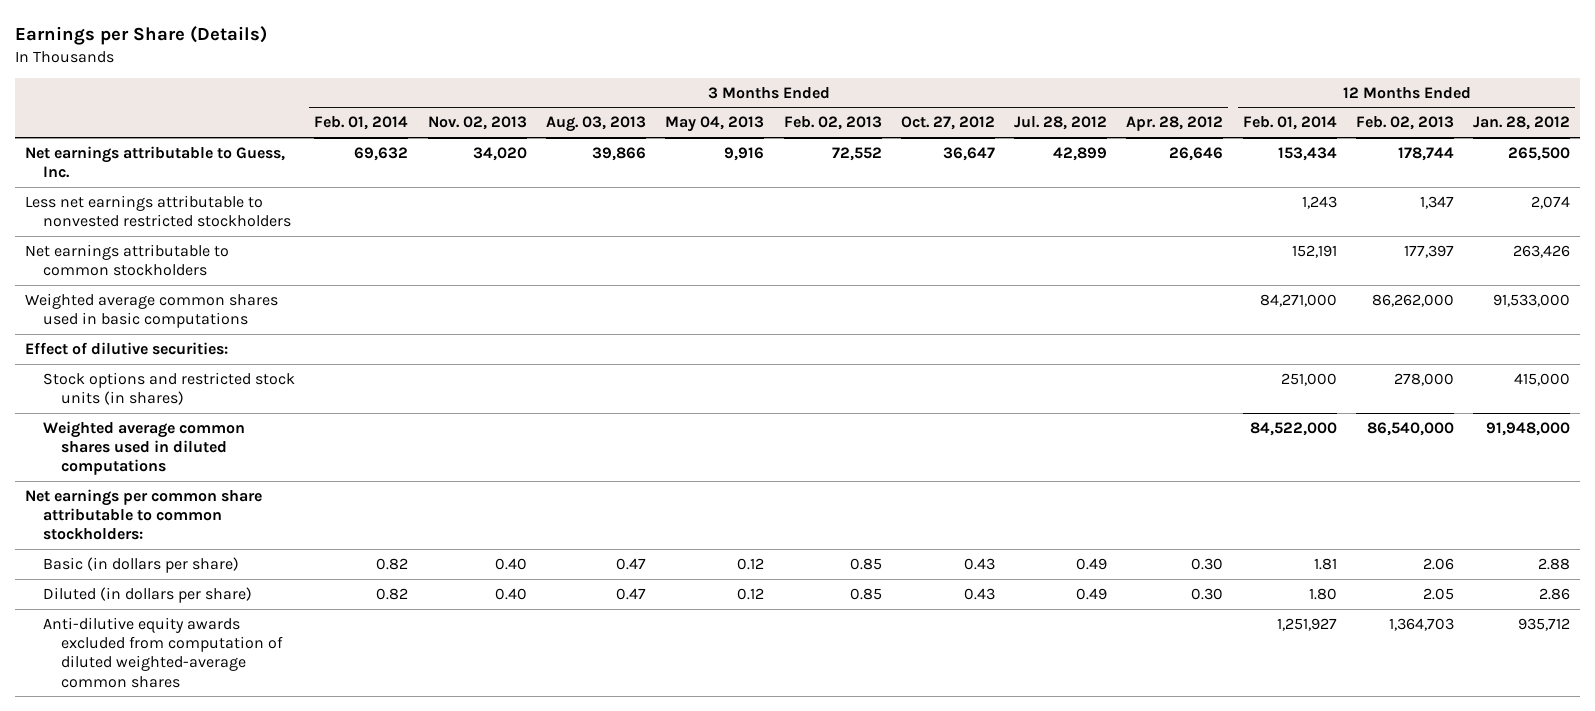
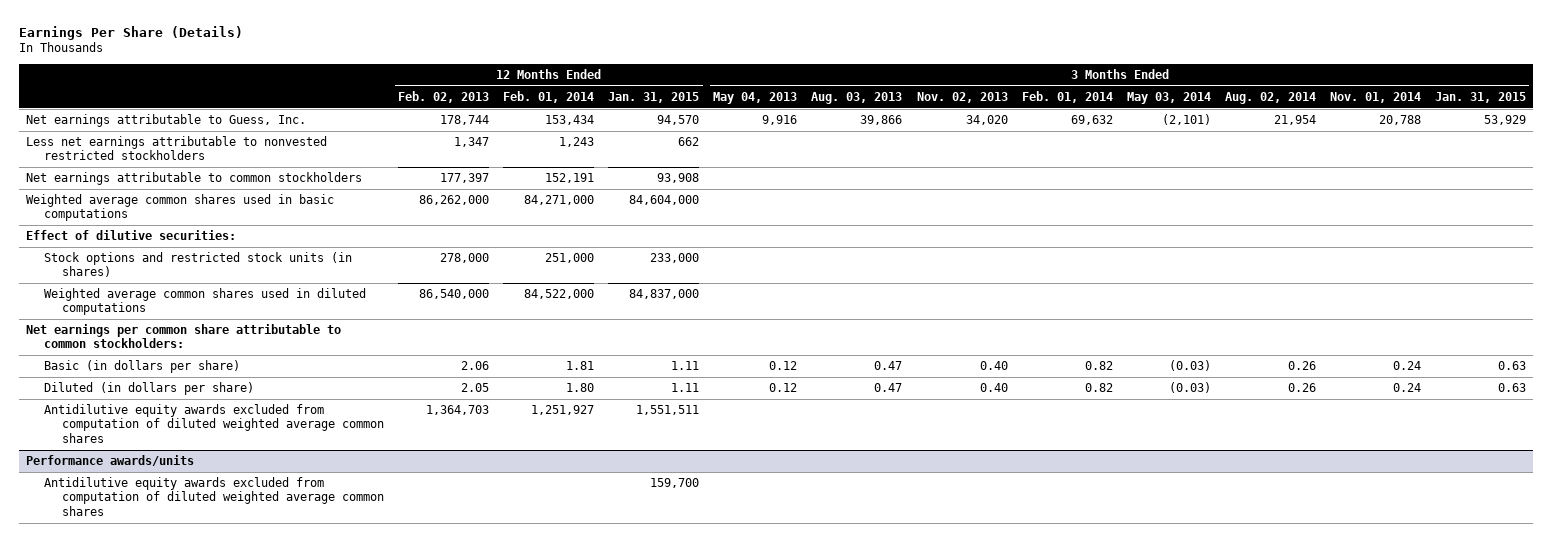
- Earnings per Share (Details)
+ Earnings Per Share (Details)
- | 3 Months Ended Feb. 01, 2014 | 3 Months Ended Nov. 02, 2013 | 3 Months Ended Aug. 03, 2013 | 3 Months Ended May 04, 2013 | 3 Months Ended Feb. 02, 2013 | 3 Months Ended Oct. 27, 2012 | 3 Months Ended Jul. 28, 2012 | 3 Months Ended Apr. 28, 2012 | 12 Months Ended Feb. 01, 2014 | 12 Months Ended Feb. 02, 2013 | 12 Months Ended Jan. 28, 2012
+ | 12 Months Ended Feb. 02, 2013 | 12 Months Ended Feb. 01, 2014 | 12 Months Ended Jan. 31, 2015 | 3 Months Ended May 04, 2013 | 3 Months Ended Aug. 03, 2013 | 3 Months Ended Nov. 02, 2013 | 3 Months Ended Feb. 01, 2014 | 3 Months Ended May 03, 2014 | 3 Months Ended Aug. 02, 2014 | 3 Months Ended Nov. 01, 2014 | 3 Months Ended Jan. 31, 2015
- Anti-dilutive equity awards excluded from computation of diluted weighted-average common shares | | | | | | | | | 1,251,927 | 1,364,703 | 935,712
+ Antidilutive equity awards excluded from computation of diluted weighted average common shares | 1,364,703 | 1,251,927 | 1,551,511 | | | | | | | |
+ Performance awards/units
+ Antidilutive equity awards excluded from computation of diluted weighted average common shares | | | 159,700 | | | | | | | |

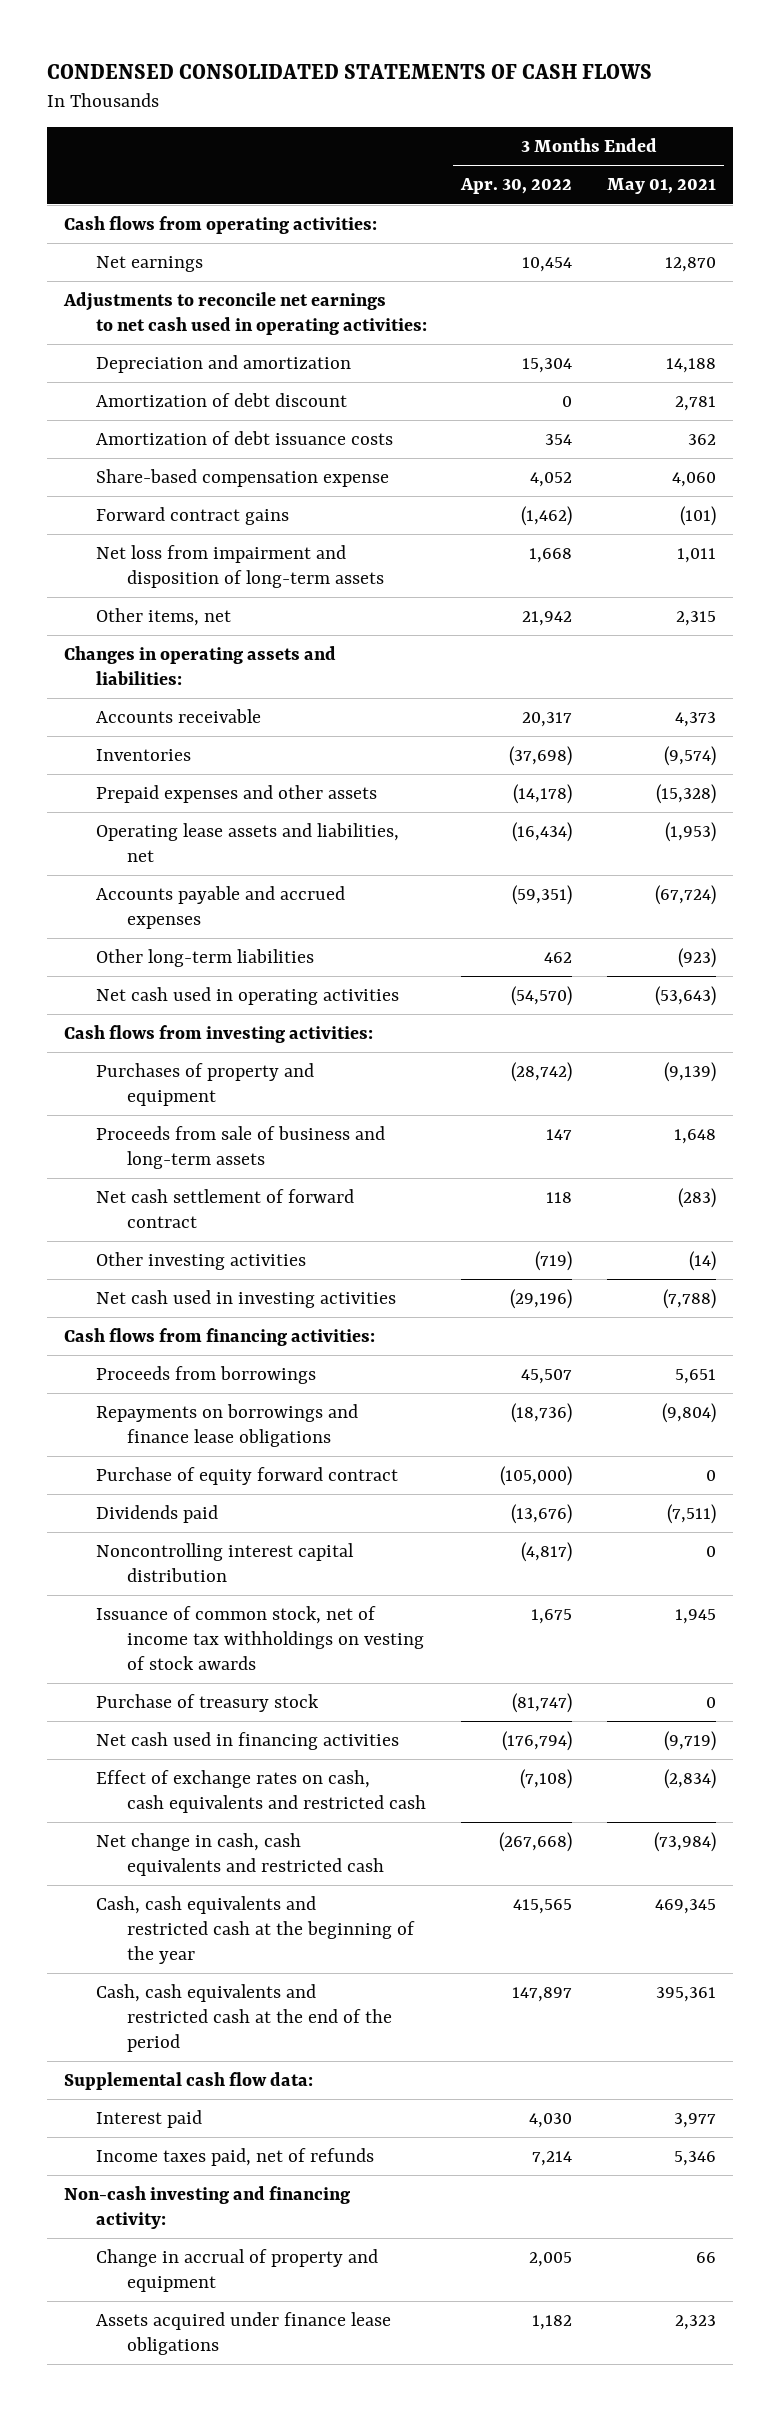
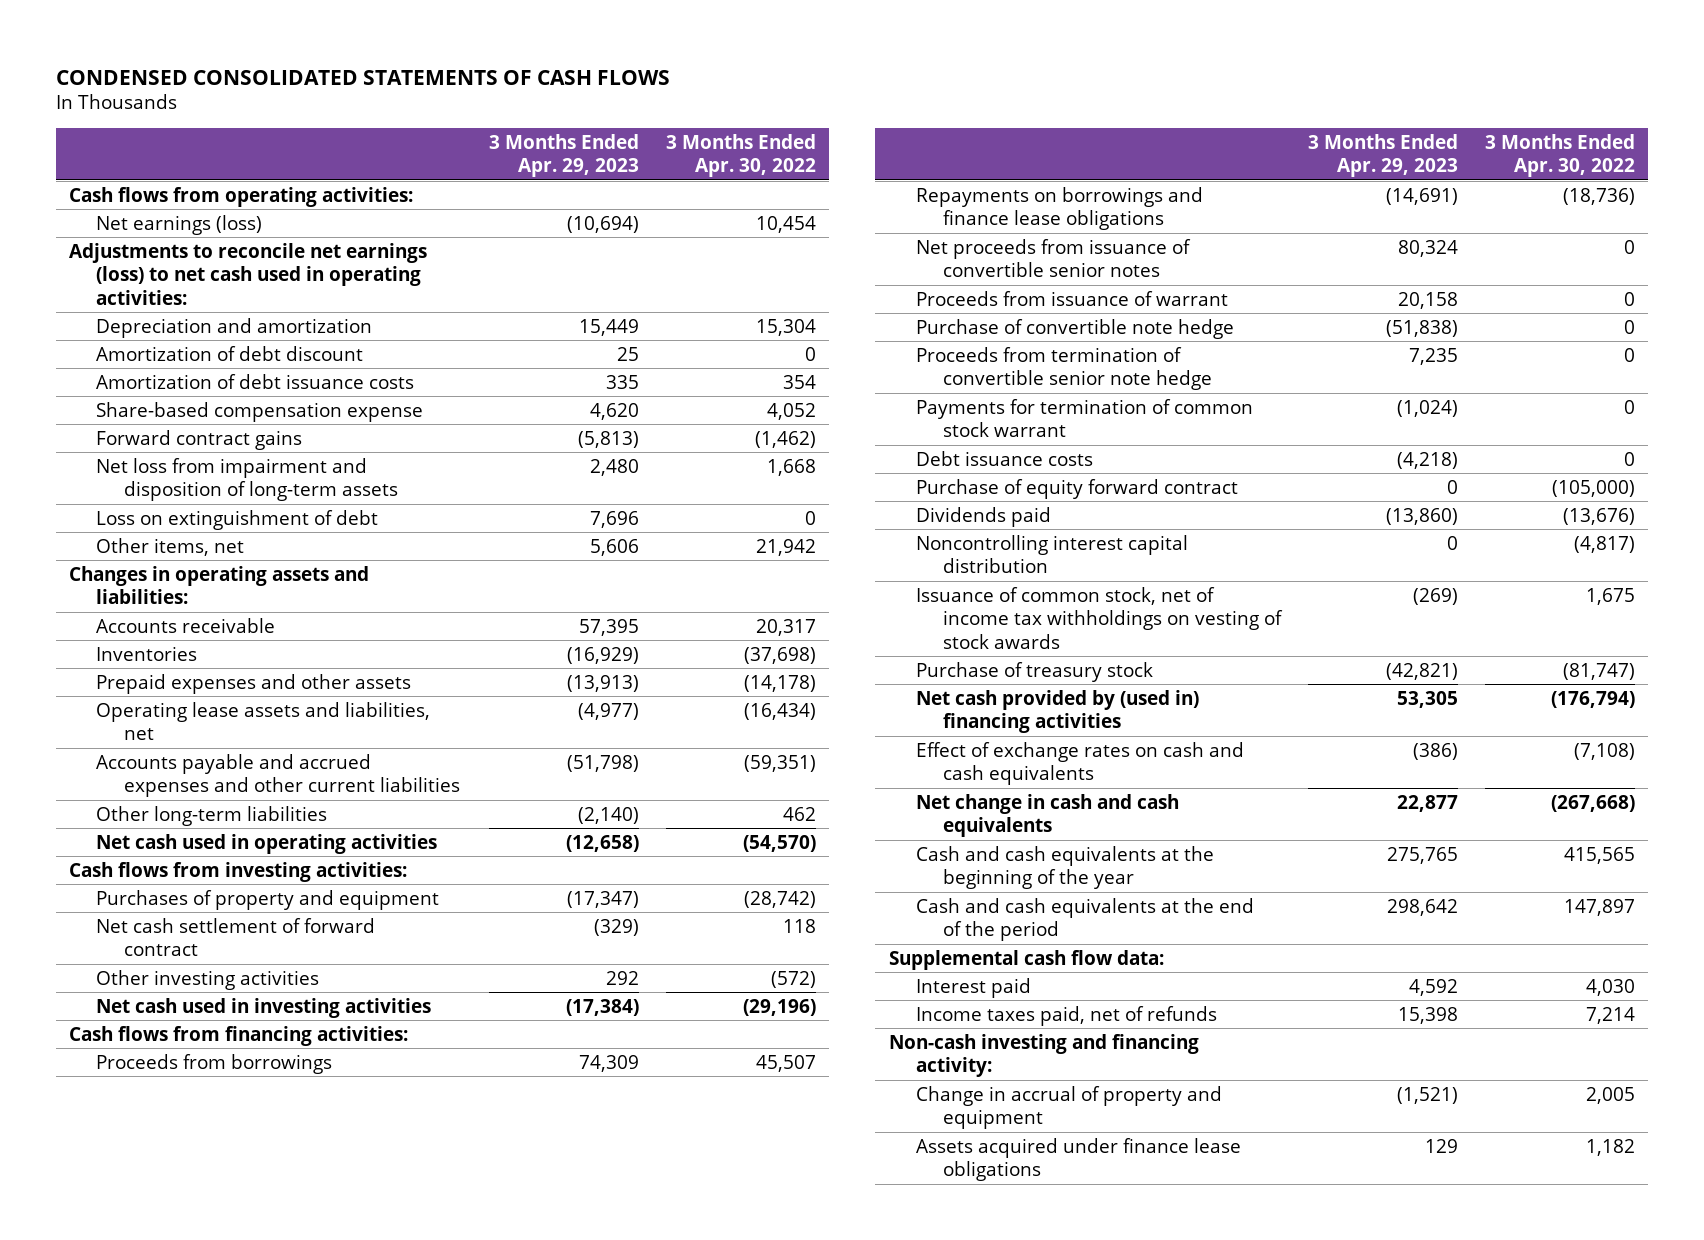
- | 3 Months Ended Apr. 30, 2022 | 3 Months Ended May 01, 2021
+ | 3 Months Ended Apr. 29, 2023 | 3 Months Ended Apr. 30, 2022
- Net earnings | 10,454 | 12,870
- Adjustments to reconcile net earnings to net cash used in operating activities:
+ Net earnings (loss) | (10,694) | 10,454
+ Adjustments to reconcile net earnings (loss) to net cash used in operating activities:
+ Loss on extinguishment of debt | 7,696 | 0
- Accounts payable and accrued expenses | (59,351) | (67,724)
+ Accounts payable and accrued expenses and other current liabilities | (51,798) | (59,351)
- Proceeds from sale of business and long-term assets | 147 | 1,648
- Other investing activities | (719) | (14)
+ Other investing activities | 292 | (572)
+ Net proceeds from issuance of convertible senior notes | 80,324 | 0
+ Proceeds from issuance of warrant | 20,158 | 0
+ Purchase of convertible note hedge | (51,838) | 0
+ Proceeds from termination of convertible senior note hedge | 7,235 | 0
+ Payments for termination of common stock warrant | (1,024) | 0
+ Debt issuance costs | (4,218) | 0
- Net cash used in financing activities | (176,794) | (9,719)
- Effect of exchange rates on cash, cash equivalents and restricted cash | (7,108) | (2,834)
- Net change in cash, cash equivalents and restricted cash | (267,668) | (73,984)
- Cash, cash equivalents and restricted cash at the beginning of the year | 415,565 | 469,345
- Cash, cash equivalents and restricted cash at the end of the period | 147,897 | 395,361
+ Net cash provided by (used in) financing activities | 53,305 | (176,794)
+ Effect of exchange rates on cash and cash equivalents | (386) | (7,108)
+ Net change in cash and cash equivalents | 22,877 | (267,668)
+ Cash and cash equivalents at the beginning of the year | 275,765 | 415,565
+ Cash and cash equivalents at the end of the period | 298,642 | 147,897

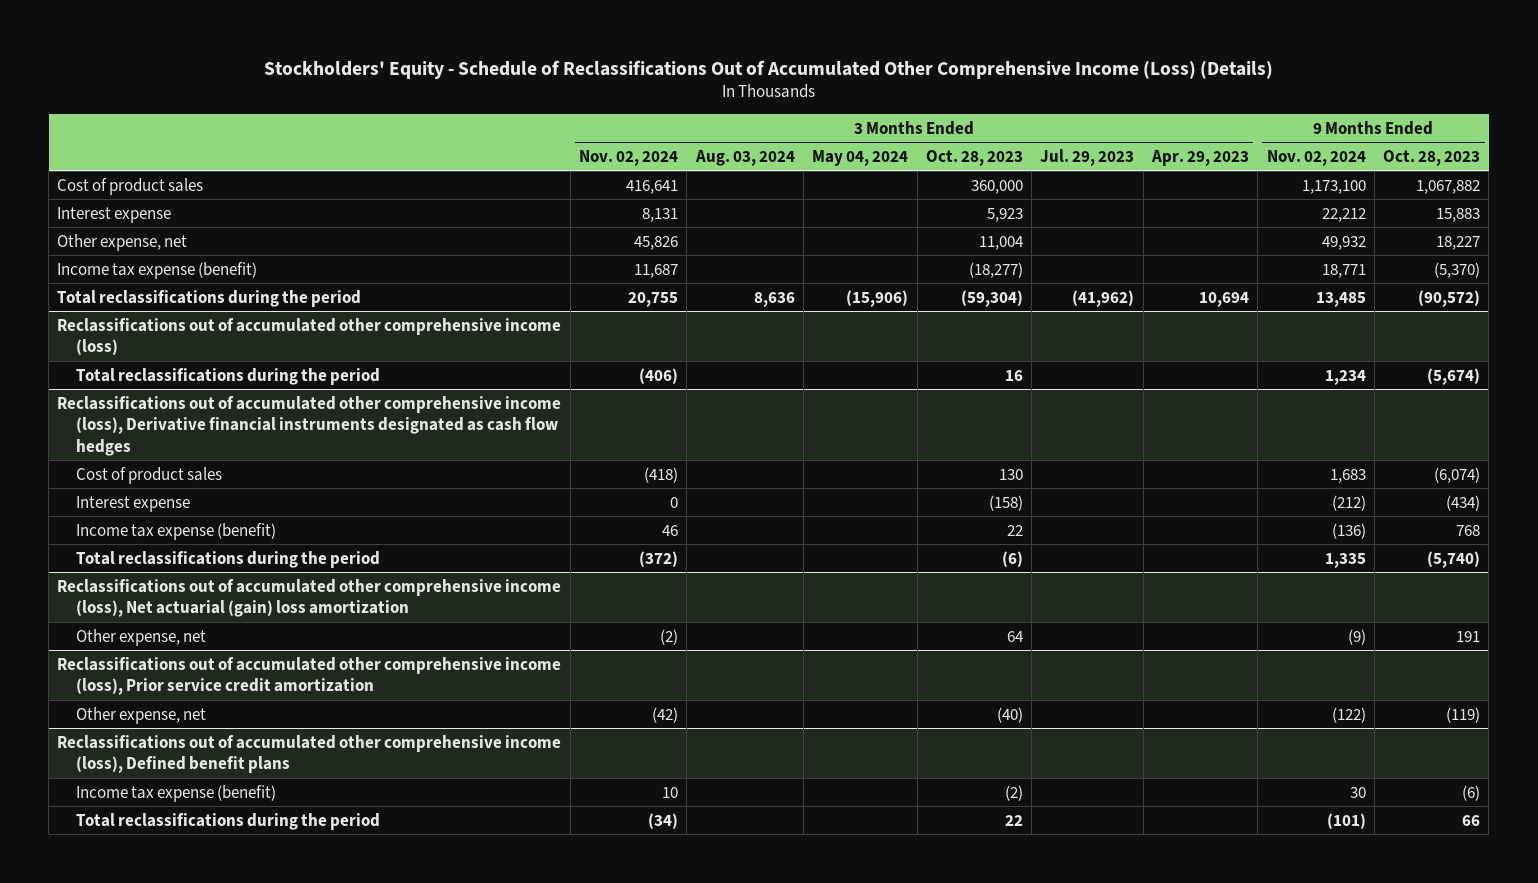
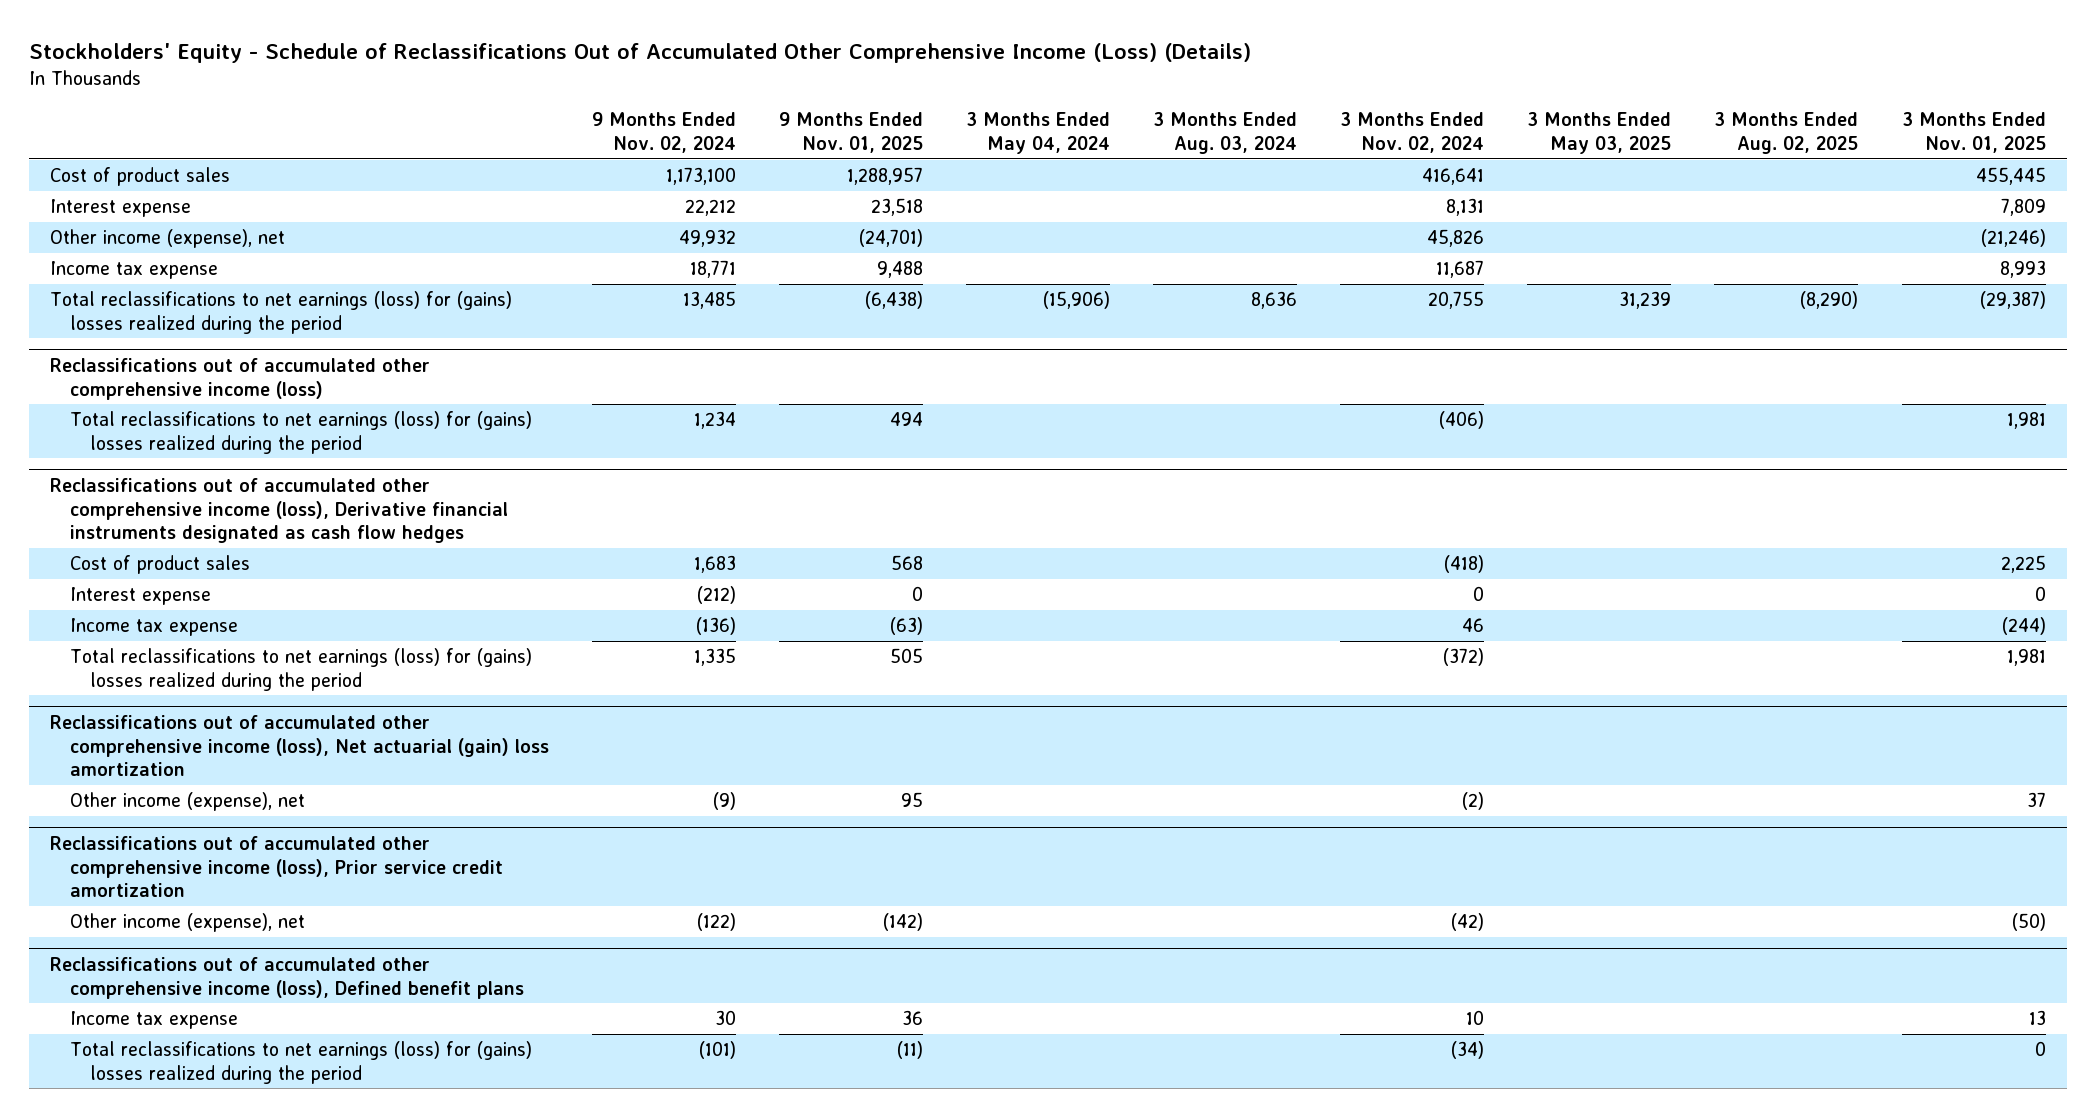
- | 3 Months Ended Nov. 02, 2024 | 3 Months Ended Aug. 03, 2024 | 3 Months Ended May 04, 2024 | 3 Months Ended Oct. 28, 2023 | 3 Months Ended Jul. 29, 2023 | 3 Months Ended Apr. 29, 2023 | 9 Months Ended Nov. 02, 2024 | 9 Months Ended Oct. 28, 2023
+ | 9 Months Ended Nov. 02, 2024 | 9 Months Ended Nov. 01, 2025 | 3 Months Ended May 04, 2024 | 3 Months Ended Aug. 03, 2024 | 3 Months Ended Nov. 02, 2024 | 3 Months Ended May 03, 2025 | 3 Months Ended Aug. 02, 2025 | 3 Months Ended Nov. 01, 2025
- Other expense, net | 45,826 | | | 11,004 | | | 49,932 | 18,227
- Income tax expense (benefit) | 11,687 | | | (18,277) | | | 18,771 | (5,370)
- Total reclassifications during the period | 20,755 | 8,636 | (15,906) | (59,304) | (41,962) | 10,694 | 13,485 | (90,572)
+ Other income (expense), net | 49,932 | (24,701) | | | 45,826 | | | (21,246)
+ Income tax expense | 18,771 | 9,488 | | | 11,687 | | | 8,993
+ Total reclassifications to net earnings (loss) for (gains) losses realized during the period | 13,485 | (6,438) | (15,906) | 8,636 | 20,755 | 31,239 | (8,290) | (29,387)
@ Reclassifications out of accumulated other comprehensive income (loss)
- Total reclassifications during the period | (406) | | | 16 | | | 1,234 | (5,674)
+ Total reclassifications to net earnings (loss) for (gains) losses realized during the period | 1,234 | 494 | | | (406) | | | 1,981
@ Reclassifications out of accumulated other comprehensive income (loss), Derivative financial instruments designated as cash flow hedges
- Income tax expense (benefit) | 46 | | | 22 | | | (136) | 768
- Total reclassifications during the period | (372) | | | (6) | | | 1,335 | (5,740)
+ Income tax expense | (136) | (63) | | | 46 | | | (244)
+ Total reclassifications to net earnings (loss) for (gains) losses realized during the period | 1,335 | 505 | | | (372) | | | 1,981
@ Reclassifications out of accumulated other comprehensive income (loss), Net actuarial (gain) loss amortization
- Other expense, net | (2) | | | 64 | | | (9) | 191
+ Other income (expense), net | (9) | 95 | | | (2) | | | 37
@ Reclassifications out of accumulated other comprehensive income (loss), Prior service credit amortization
- Other expense, net | (42) | | | (40) | | | (122) | (119)
+ Other income (expense), net | (122) | (142) | | | (42) | | | (50)
@ Reclassifications out of accumulated other comprehensive income (loss), Defined benefit plans
- Income tax expense (benefit) | 10 | | | (2) | | | 30 | (6)
- Total reclassifications during the period | (34) | | | 22 | | | (101) | 66
+ Income tax expense | 30 | 36 | | | 10 | | | 13
+ Total reclassifications to net earnings (loss) for (gains) losses realized during the period | (101) | (11) | | | (34) | | | 0

